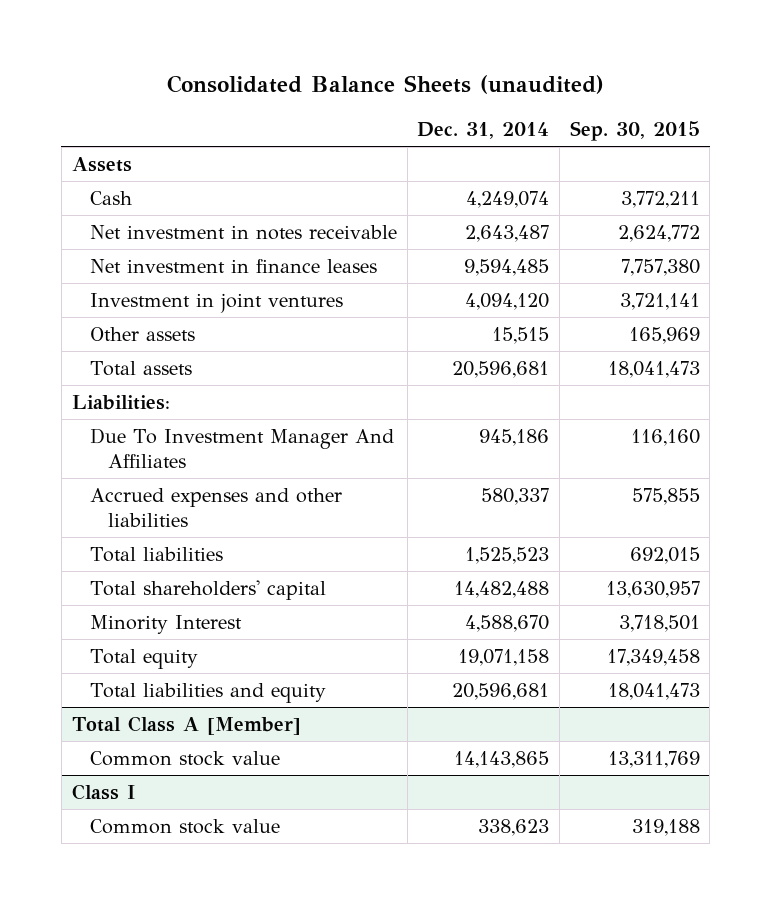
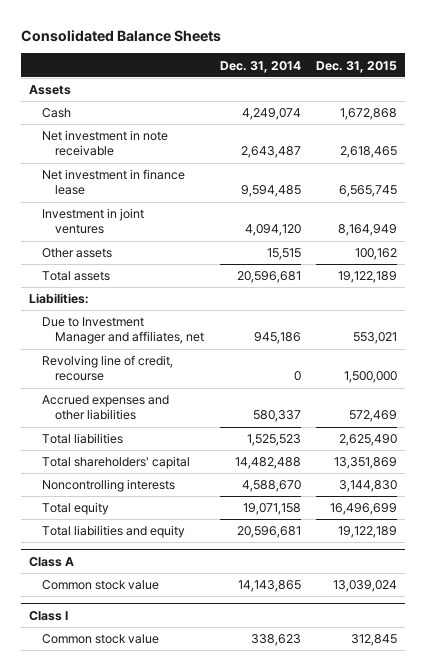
- Consolidated Balance Sheets (unaudited)
+ Consolidated Balance Sheets
- | Dec. 31, 2014 | Sep. 30, 2015
+ | Dec. 31, 2014 | Dec. 31, 2015
- Net investment in notes receivable | 2,643,487 | 2,624,772
- Net investment in finance leases | 9,594,485 | 7,757,380
+ Net investment in note receivable | 2,643,487 | 2,618,465
+ Net investment in finance lease | 9,594,485 | 6,565,745
- Due To Investment Manager And Affiliates | 945,186 | 116,160
+ Due to Investment Manager and affiliates, net | 945,186 | 553,021
+ Revolving line of credit, recourse | 0 | 1,500,000
- Minority Interest | 4,588,670 | 3,718,501
+ Noncontrolling interests | 4,588,670 | 3,144,830
- Total Class A [Member]
+ Class A

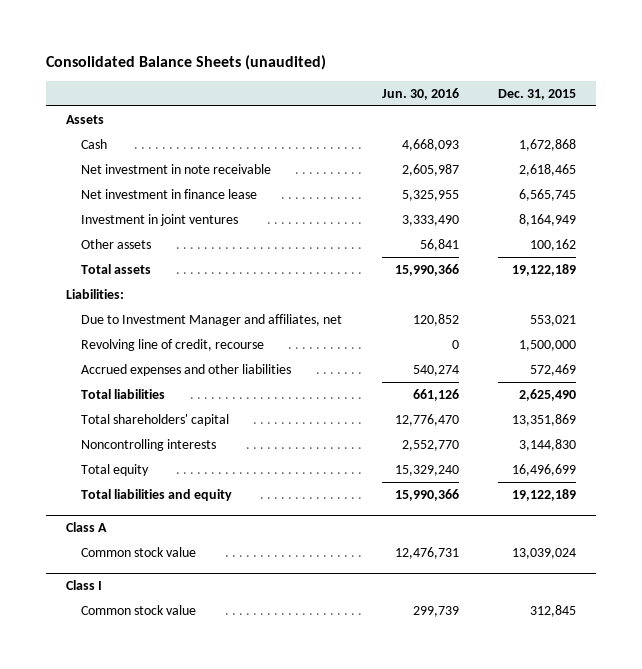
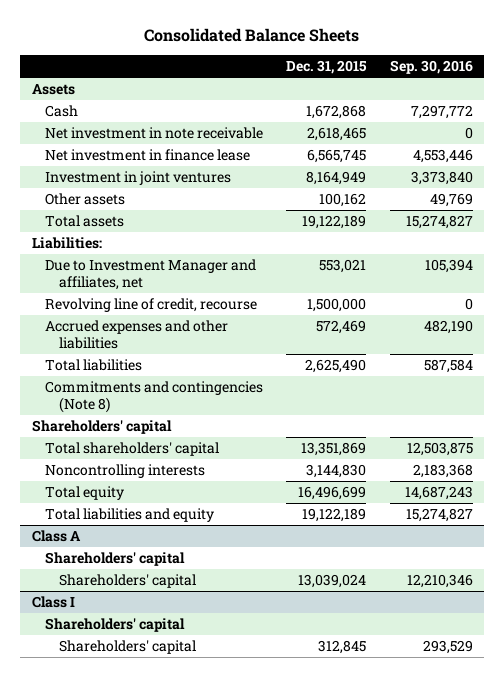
- Consolidated Balance Sheets (unaudited)
+ Consolidated Balance Sheets
- | Jun. 30, 2016 | Dec. 31, 2015
+ | Dec. 31, 2015 | Sep. 30, 2016
+ Commitments and contingencies (Note 8)
+ Shareholders' capital
@ Class A
- Common stock value | 12,476,731 | 13,039,024
+ Shareholders' capital
+ Shareholders' capital | 13,039,024 | 12,210,346
@ Class I
- Common stock value | 299,739 | 312,845
+ Shareholders' capital
+ Shareholders' capital | 312,845 | 293,529

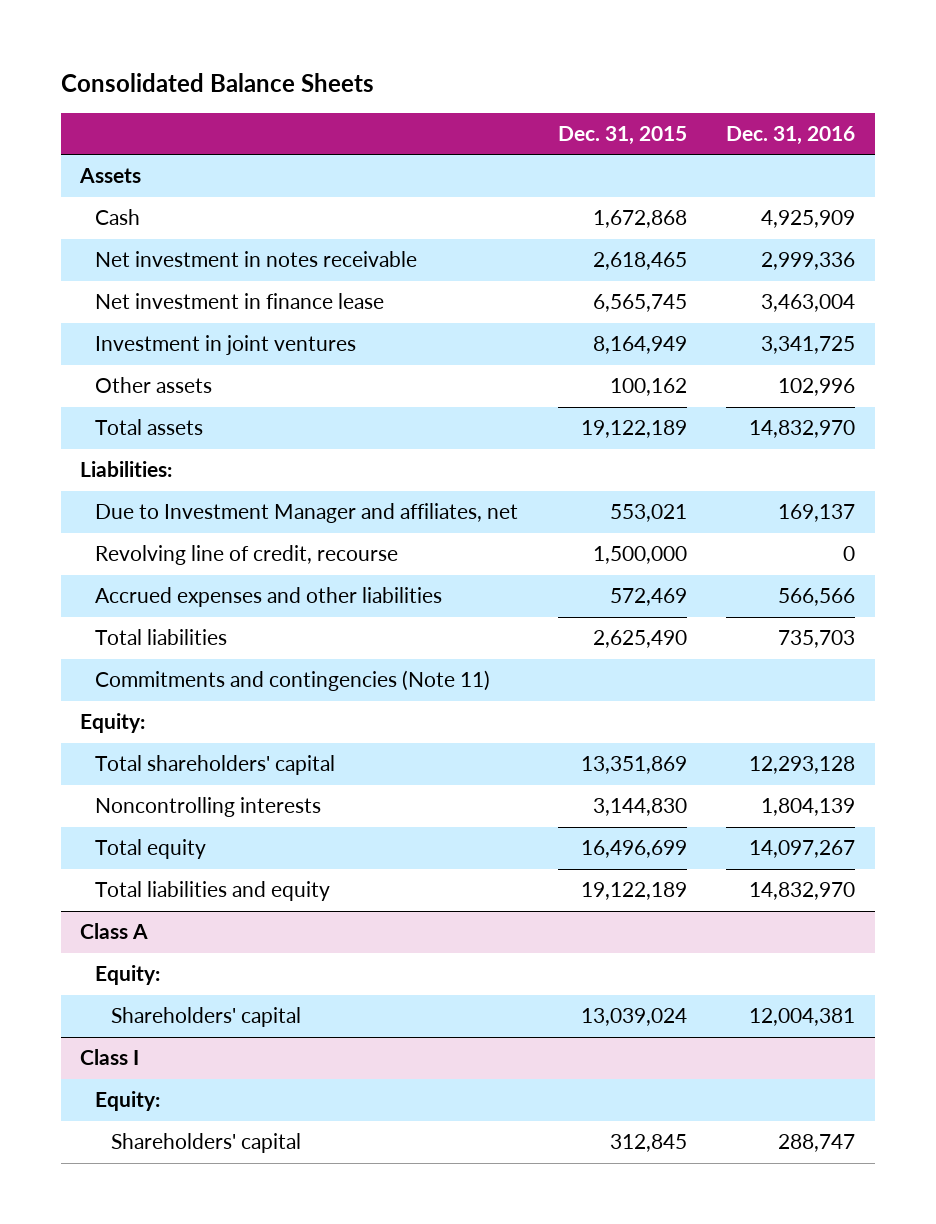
- | Dec. 31, 2015 | Sep. 30, 2016
+ | Dec. 31, 2015 | Dec. 31, 2016
- Net investment in note receivable | 2,618,465 | 0
+ Net investment in notes receivable | 2,618,465 | 2,999,336
- Commitments and contingencies (Note 8)
- Shareholders' capital
+ Commitments and contingencies (Note 11)
+ Equity:
@ Class A
- Shareholders' capital
+ Equity:
@ Class I
- Shareholders' capital
+ Equity:

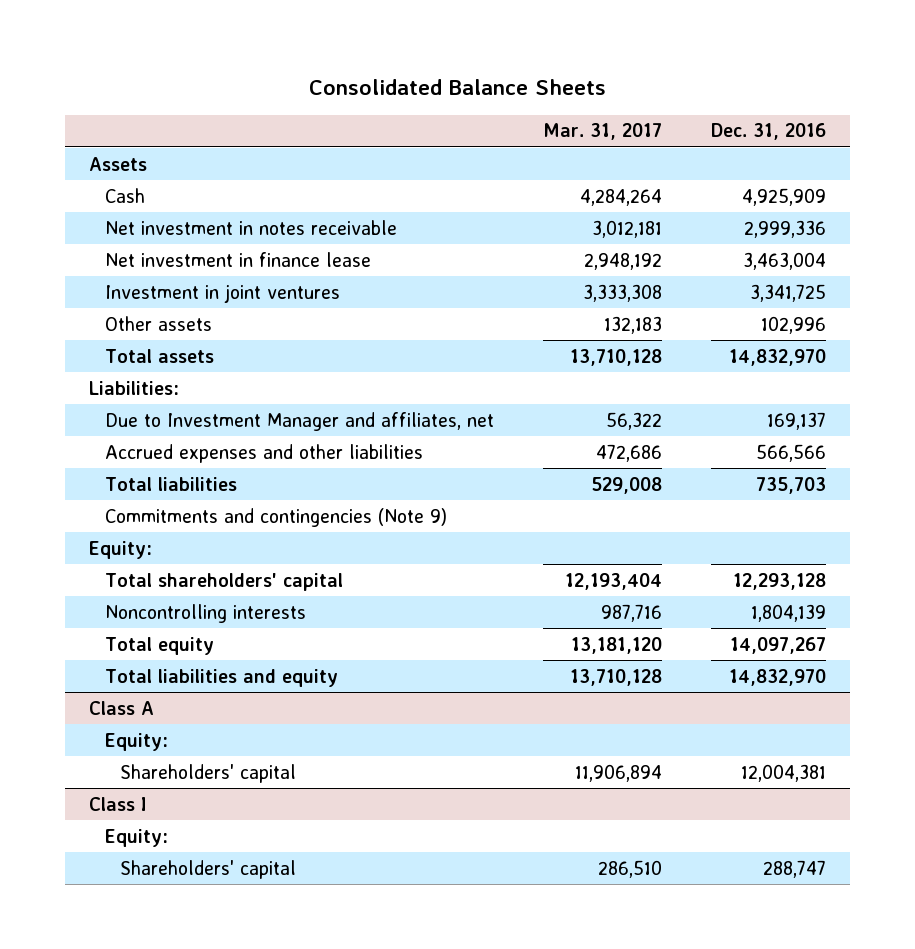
- | Dec. 31, 2015 | Dec. 31, 2016
+ | Mar. 31, 2017 | Dec. 31, 2016
- Revolving line of credit, recourse | 1,500,000 | 0
- Commitments and contingencies (Note 11)
+ Commitments and contingencies (Note 9)

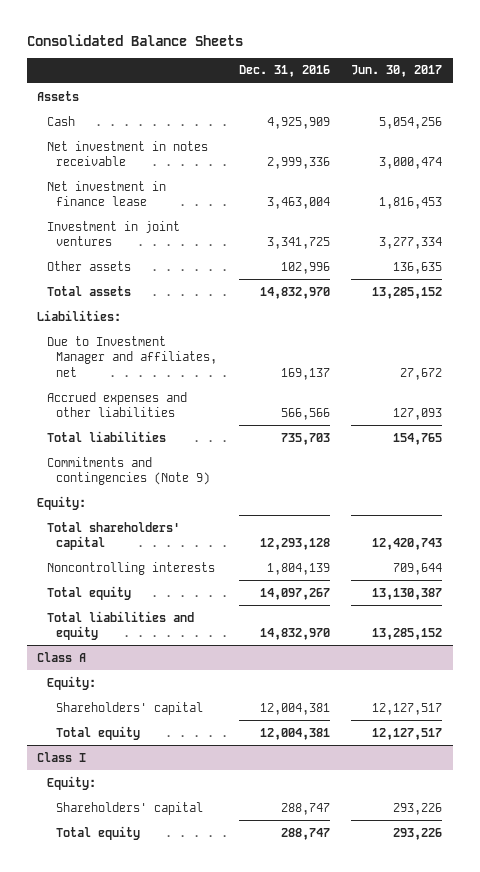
- | Mar. 31, 2017 | Dec. 31, 2016
+ | Dec. 31, 2016 | Jun. 30, 2017
@ Class A
+ Total equity | 12,004,381 | 12,127,517
@ Class I
+ Total equity | 288,747 | 293,226

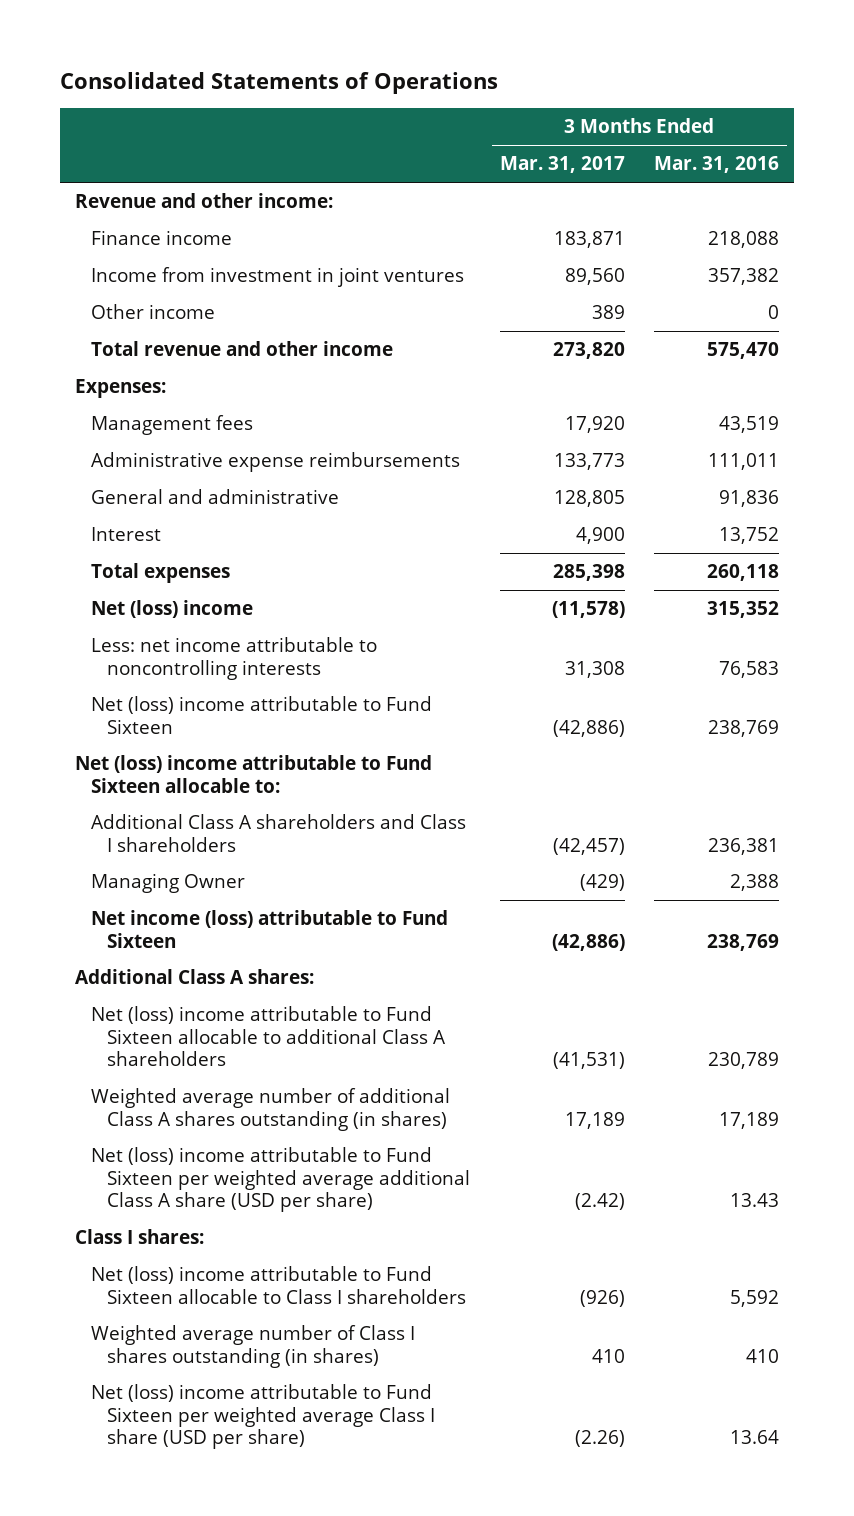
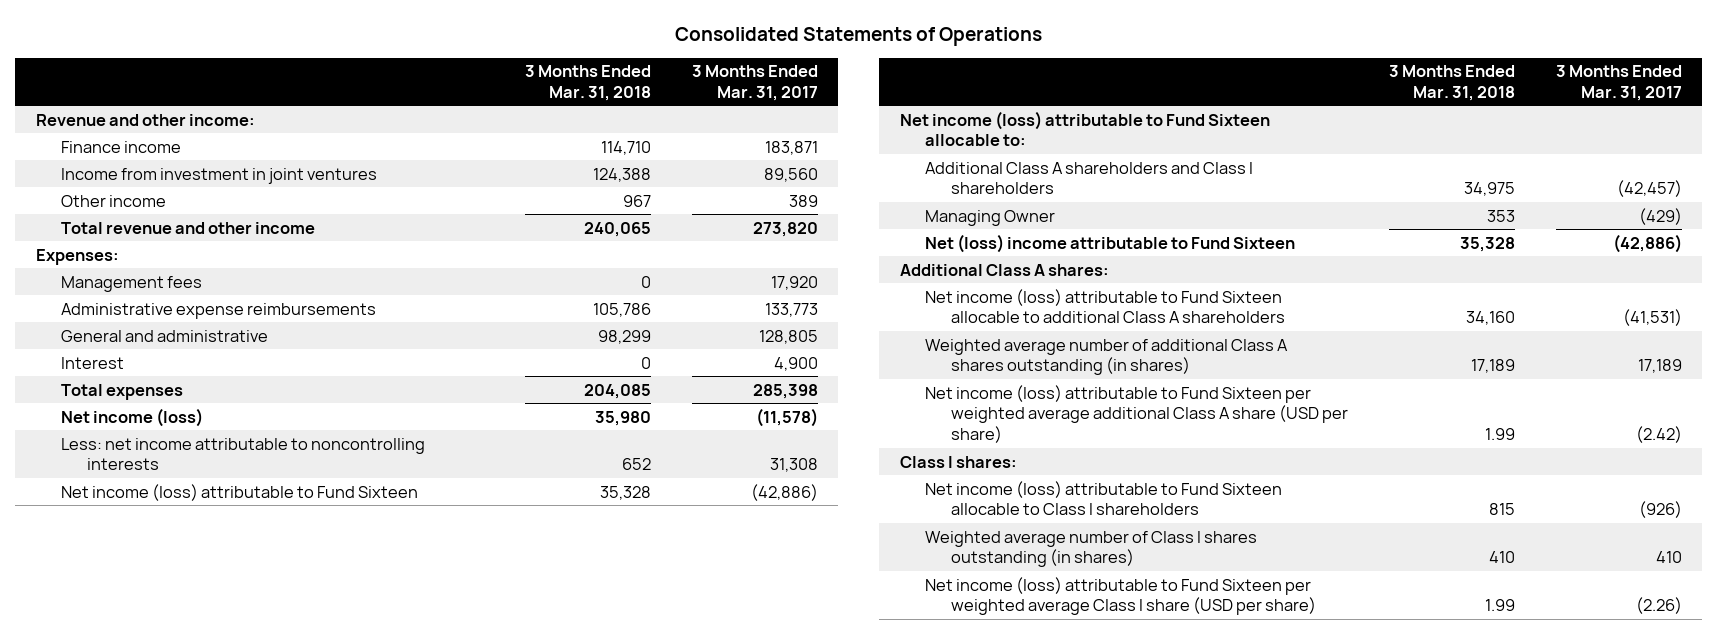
- | 3 Months Ended Mar. 31, 2017 | 3 Months Ended Mar. 31, 2016
+ | 3 Months Ended Mar. 31, 2018 | 3 Months Ended Mar. 31, 2017
- Net (loss) income | (11,578) | 315,352
+ Net income (loss) | 35,980 | (11,578)
- Net (loss) income attributable to Fund Sixteen allocable to:
moved up: Net income (loss) attributable to Fund Sixteen | 35,328 | (42,886)
+ Net income (loss) attributable to Fund Sixteen allocable to:
moved down: Net (loss) income attributable to Fund Sixteen | 35,328 | (42,886)
- Net (loss) income attributable to Fund Sixteen allocable to additional Class A shareholders | (41,531) | 230,789
+ Net income (loss) attributable to Fund Sixteen allocable to additional Class A shareholders | 34,160 | (41,531)
- Net (loss) income attributable to Fund Sixteen per weighted average additional Class A share (USD per share) | (2.42) | 13.43
+ Net income (loss) attributable to Fund Sixteen per weighted average additional Class A share (USD per share) | 1.99 | (2.42)
- Net (loss) income attributable to Fund Sixteen allocable to Class I shareholders | (926) | 5,592
+ Net income (loss) attributable to Fund Sixteen allocable to Class I shareholders | 815 | (926)
- Net (loss) income attributable to Fund Sixteen per weighted average Class I share (USD per share) | (2.26) | 13.64
+ Net income (loss) attributable to Fund Sixteen per weighted average Class I share (USD per share) | 1.99 | (2.26)

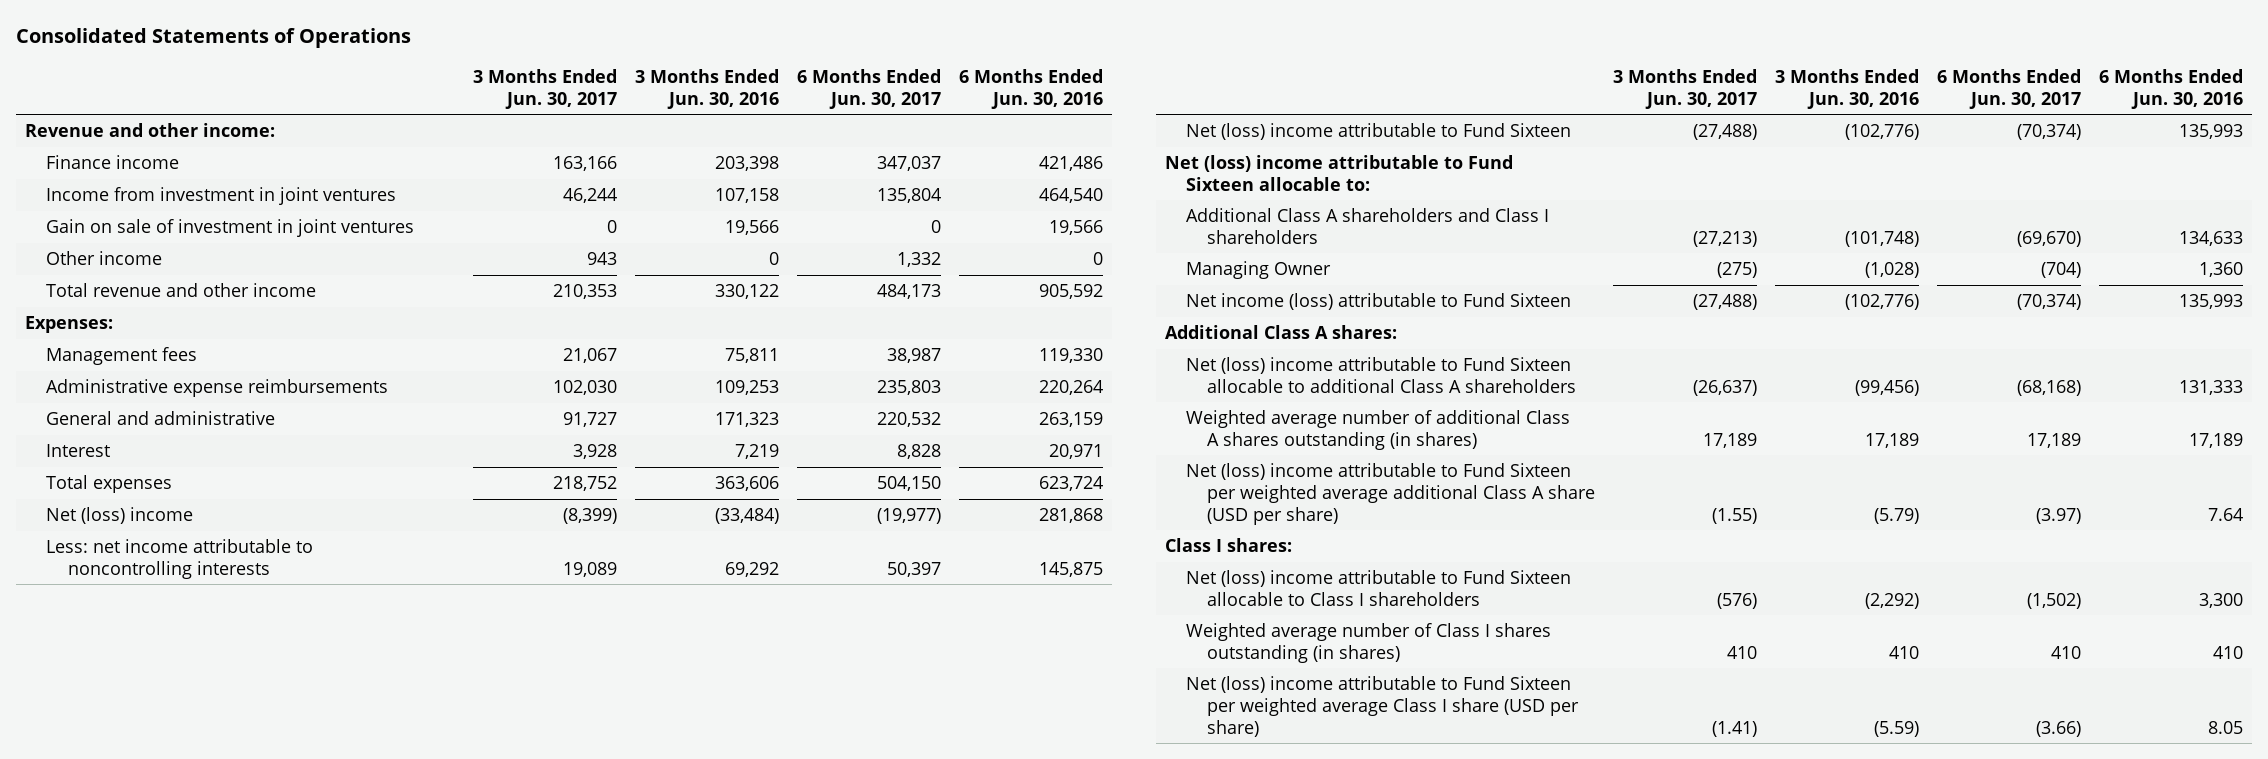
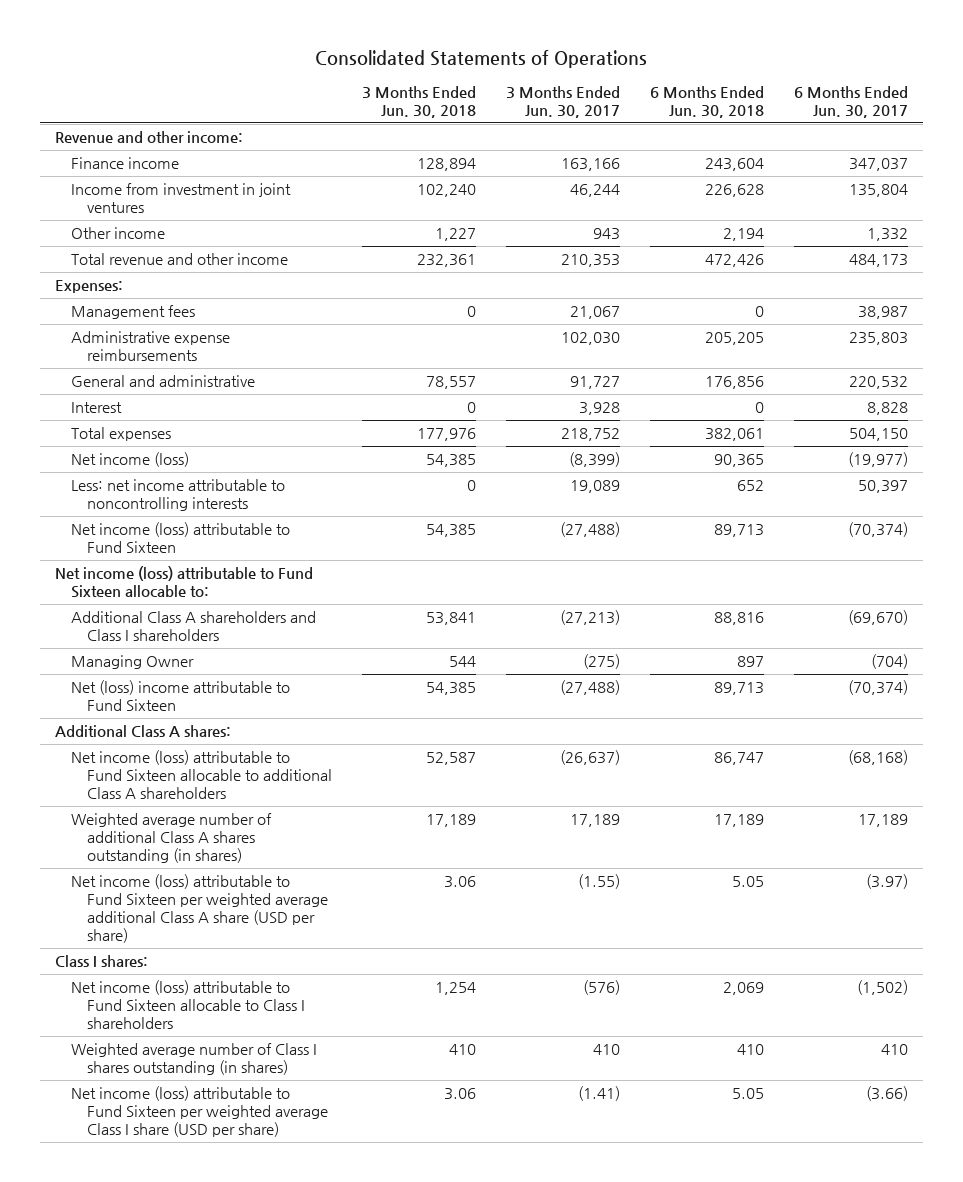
- | 3 Months Ended Jun. 30, 2017 | 3 Months Ended Jun. 30, 2016 | 6 Months Ended Jun. 30, 2017 | 6 Months Ended Jun. 30, 2016
+ | 3 Months Ended Jun. 30, 2018 | 3 Months Ended Jun. 30, 2017 | 6 Months Ended Jun. 30, 2018 | 6 Months Ended Jun. 30, 2017
- Gain on sale of investment in joint ventures | 0 | 19,566 | 0 | 19,566
- Net (loss) income | (8,399) | (33,484) | (19,977) | 281,868
+ Net income (loss) | 54,385 | (8,399) | 90,365 | (19,977)
- Net (loss) income attributable to Fund Sixteen allocable to:
moved up: Net income (loss) attributable to Fund Sixteen | 54,385 | (27,488) | 89,713 | (70,374)
+ Net income (loss) attributable to Fund Sixteen allocable to:
moved down: Net (loss) income attributable to Fund Sixteen | 54,385 | (27,488) | 89,713 | (70,374)
- Net (loss) income attributable to Fund Sixteen allocable to additional Class A shareholders | (26,637) | (99,456) | (68,168) | 131,333
+ Net income (loss) attributable to Fund Sixteen allocable to additional Class A shareholders | 52,587 | (26,637) | 86,747 | (68,168)
- Net (loss) income attributable to Fund Sixteen per weighted average additional Class A share (USD per share) | (1.55) | (5.79) | (3.97) | 7.64
+ Net income (loss) attributable to Fund Sixteen per weighted average additional Class A share (USD per share) | 3.06 | (1.55) | 5.05 | (3.97)
- Net (loss) income attributable to Fund Sixteen allocable to Class I shareholders | (576) | (2,292) | (1,502) | 3,300
+ Net income (loss) attributable to Fund Sixteen allocable to Class I shareholders | 1,254 | (576) | 2,069 | (1,502)
- Net (loss) income attributable to Fund Sixteen per weighted average Class I share (USD per share) | (1.41) | (5.59) | (3.66) | 8.05
+ Net income (loss) attributable to Fund Sixteen per weighted average Class I share (USD per share) | 3.06 | (1.41) | 5.05 | (3.66)

